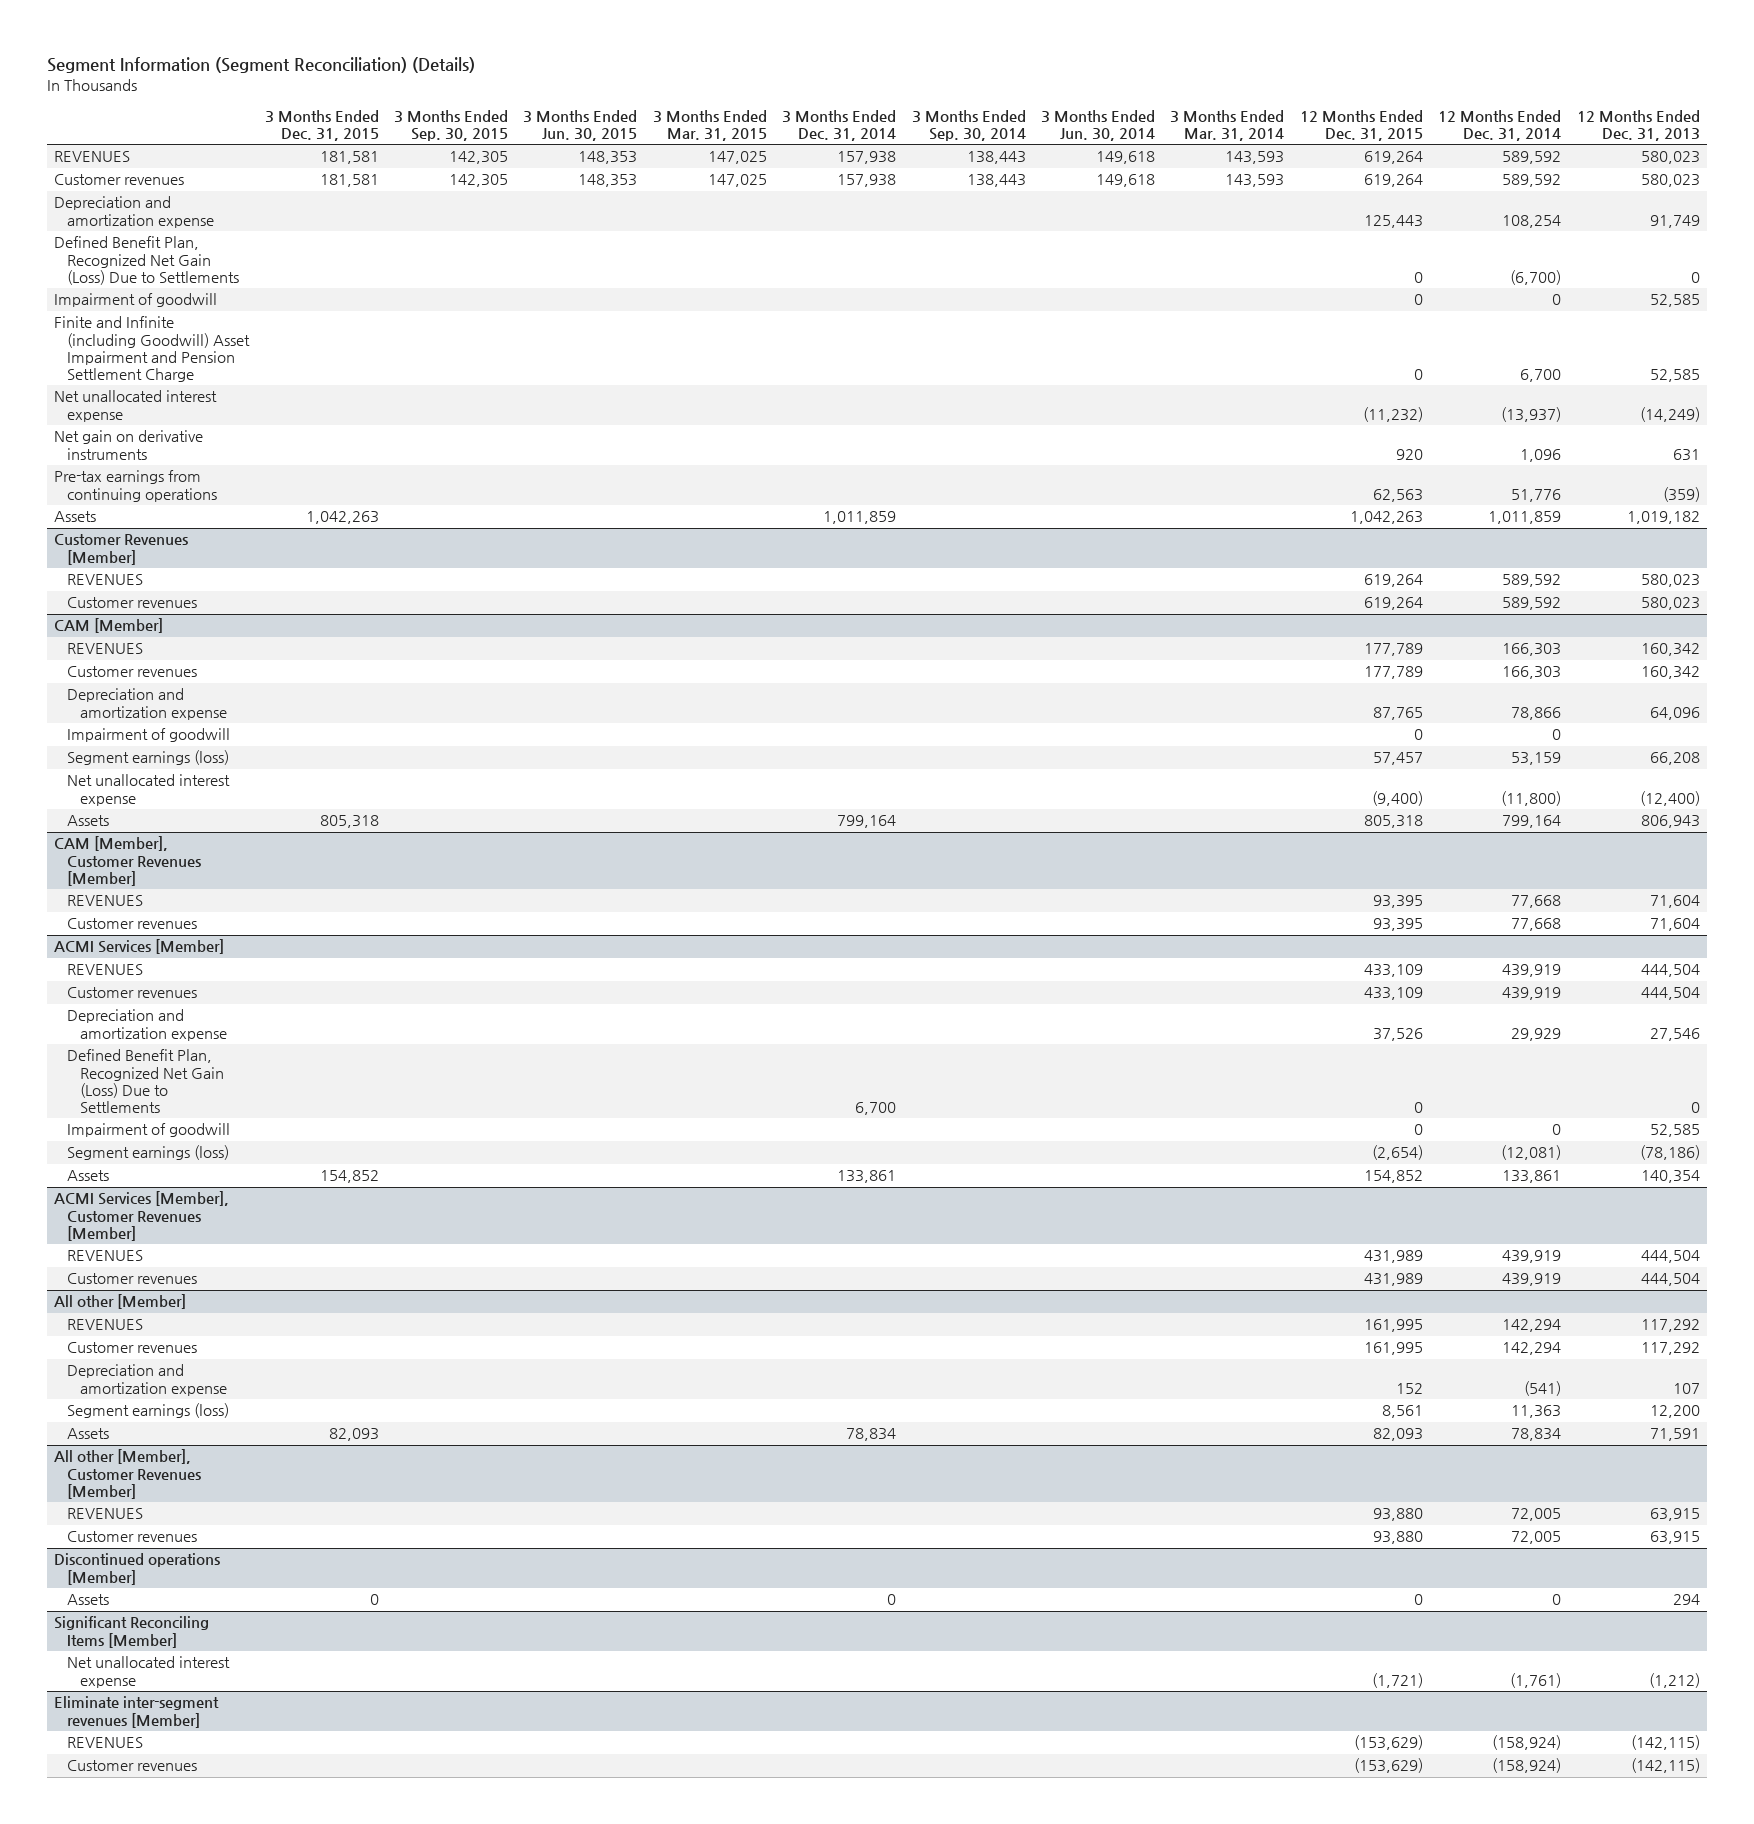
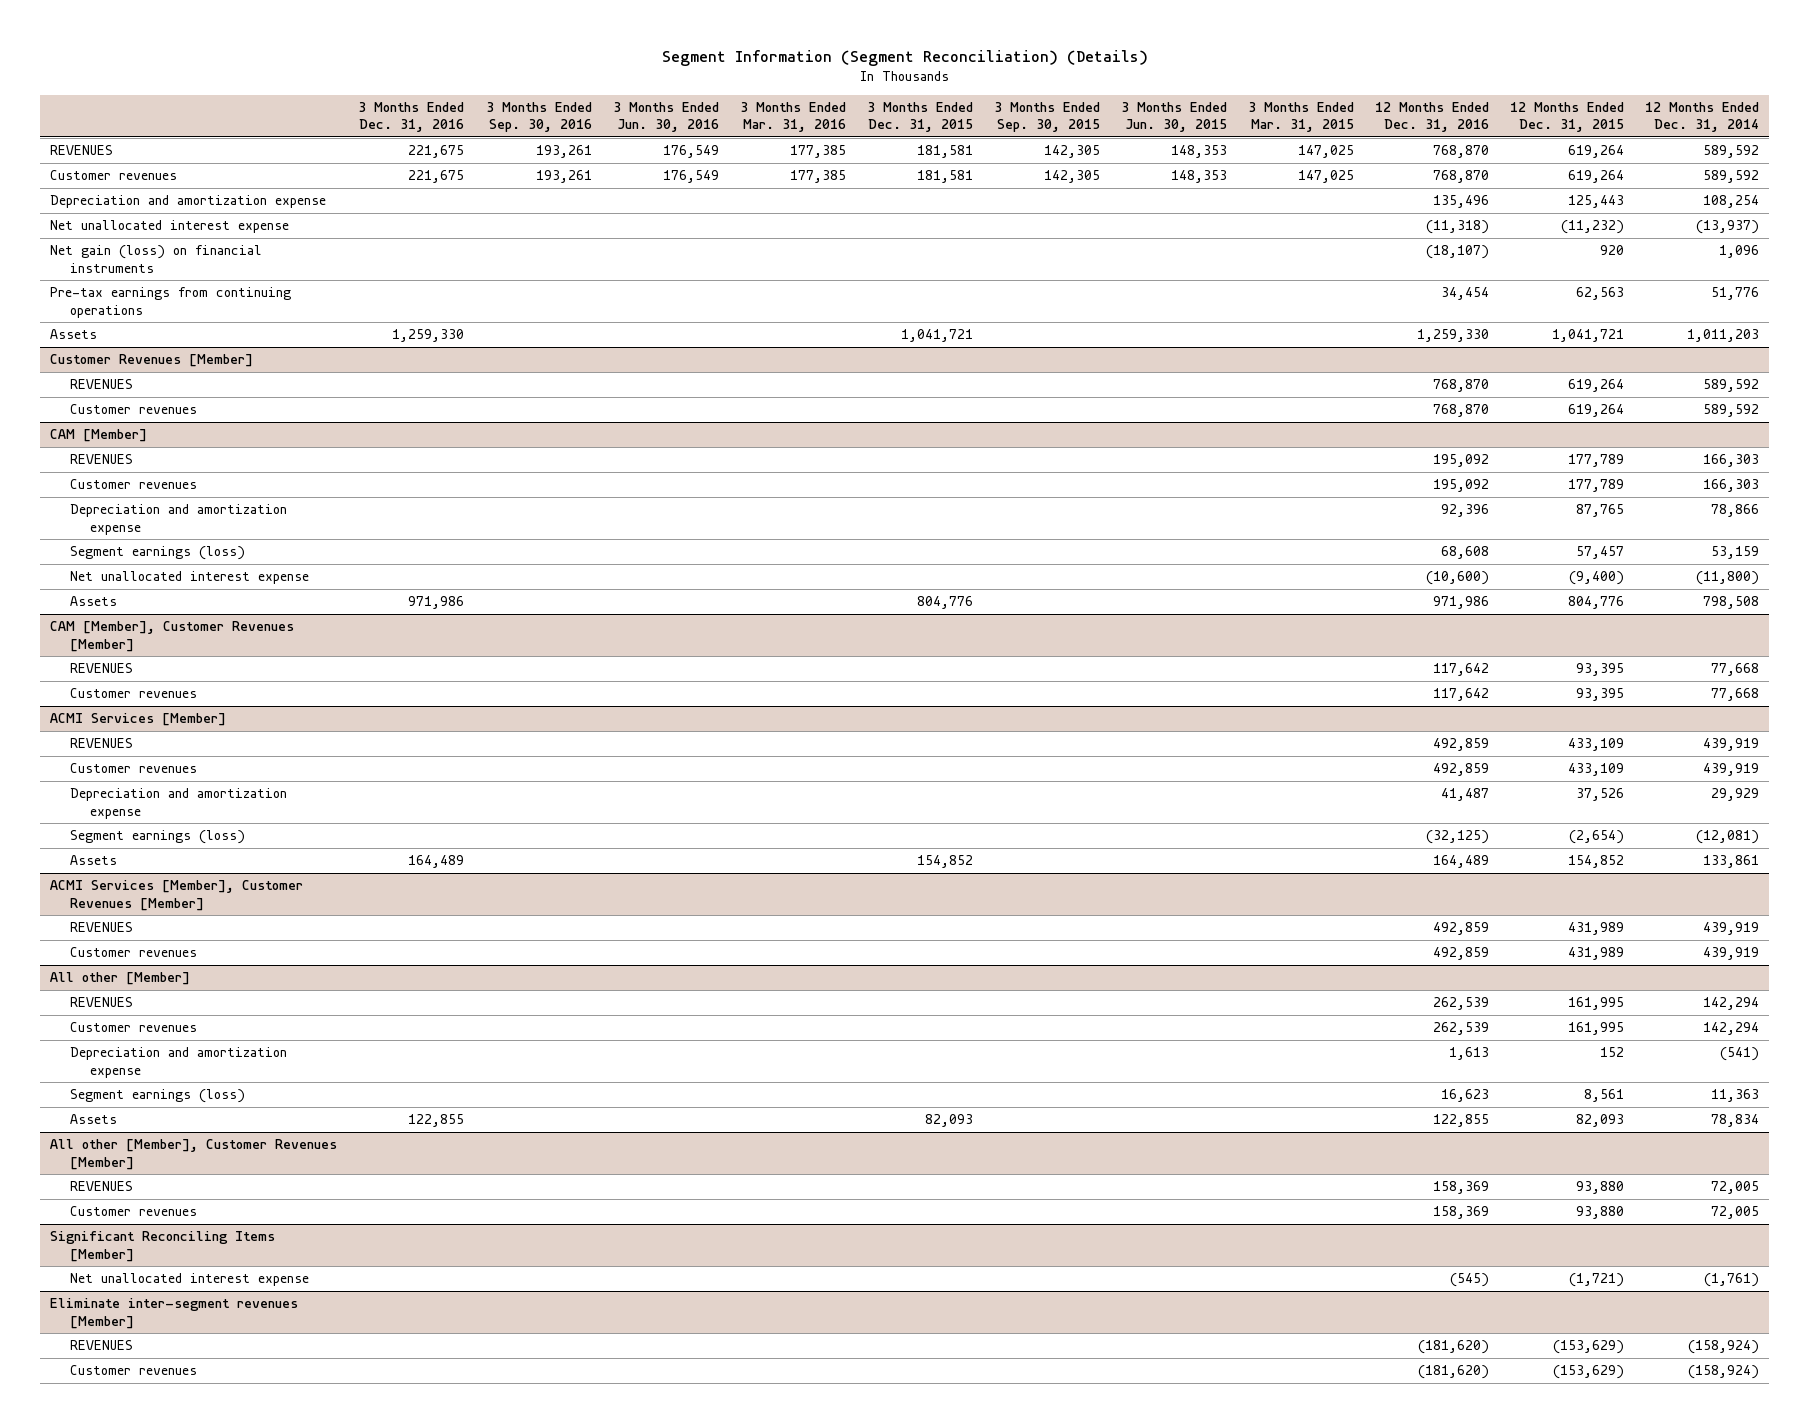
- | 3 Months Ended Dec. 31, 2015 | 3 Months Ended Sep. 30, 2015 | 3 Months Ended Jun. 30, 2015 | 3 Months Ended Mar. 31, 2015 | 3 Months Ended Dec. 31, 2014 | 3 Months Ended Sep. 30, 2014 | 3 Months Ended Jun. 30, 2014 | 3 Months Ended Mar. 31, 2014 | 12 Months Ended Dec. 31, 2015 | 12 Months Ended Dec. 31, 2014 | 12 Months Ended Dec. 31, 2013
+ | 3 Months Ended Dec. 31, 2016 | 3 Months Ended Sep. 30, 2016 | 3 Months Ended Jun. 30, 2016 | 3 Months Ended Mar. 31, 2016 | 3 Months Ended Dec. 31, 2015 | 3 Months Ended Sep. 30, 2015 | 3 Months Ended Jun. 30, 2015 | 3 Months Ended Mar. 31, 2015 | 12 Months Ended Dec. 31, 2016 | 12 Months Ended Dec. 31, 2015 | 12 Months Ended Dec. 31, 2014
- Defined Benefit Plan, Recognized Net Gain (Loss) Due to Settlements | | | | | | | | | 0 | (6,700) | 0
- Impairment of goodwill | | | | | | | | | 0 | 0 | 52,585
- Finite and Infinite (including Goodwill) Asset Impairment and Pension Settlement Charge | | | | | | | | | 0 | 6,700 | 52,585
- Net gain on derivative instruments | | | | | | | | | 920 | 1,096 | 631
+ Net gain (loss) on financial instruments | | | | | | | | | (18,107) | 920 | 1,096
- Assets | 1,042,263 | | | | 1,011,859 | | | | 1,042,263 | 1,011,859 | 1,019,182
+ Assets | 1,259,330 | | | | 1,041,721 | | | | 1,259,330 | 1,041,721 | 1,011,203
@ CAM [Member]
- Impairment of goodwill | | | | | | | | | 0 | 0 |
- Assets | 805,318 | | | | 799,164 | | | | 805,318 | 799,164 | 806,943
+ Assets | 971,986 | | | | 804,776 | | | | 971,986 | 804,776 | 798,508
@ ACMI Services [Member]
- Defined Benefit Plan, Recognized Net Gain (Loss) Due to Settlements | | | | | 6,700 | | | | 0 | | 0
- Impairment of goodwill | | | | | | | | | 0 | 0 | 52,585
- Discontinued operations [Member]
- Assets | 0 | | | | 0 | | | | 0 | 0 | 294

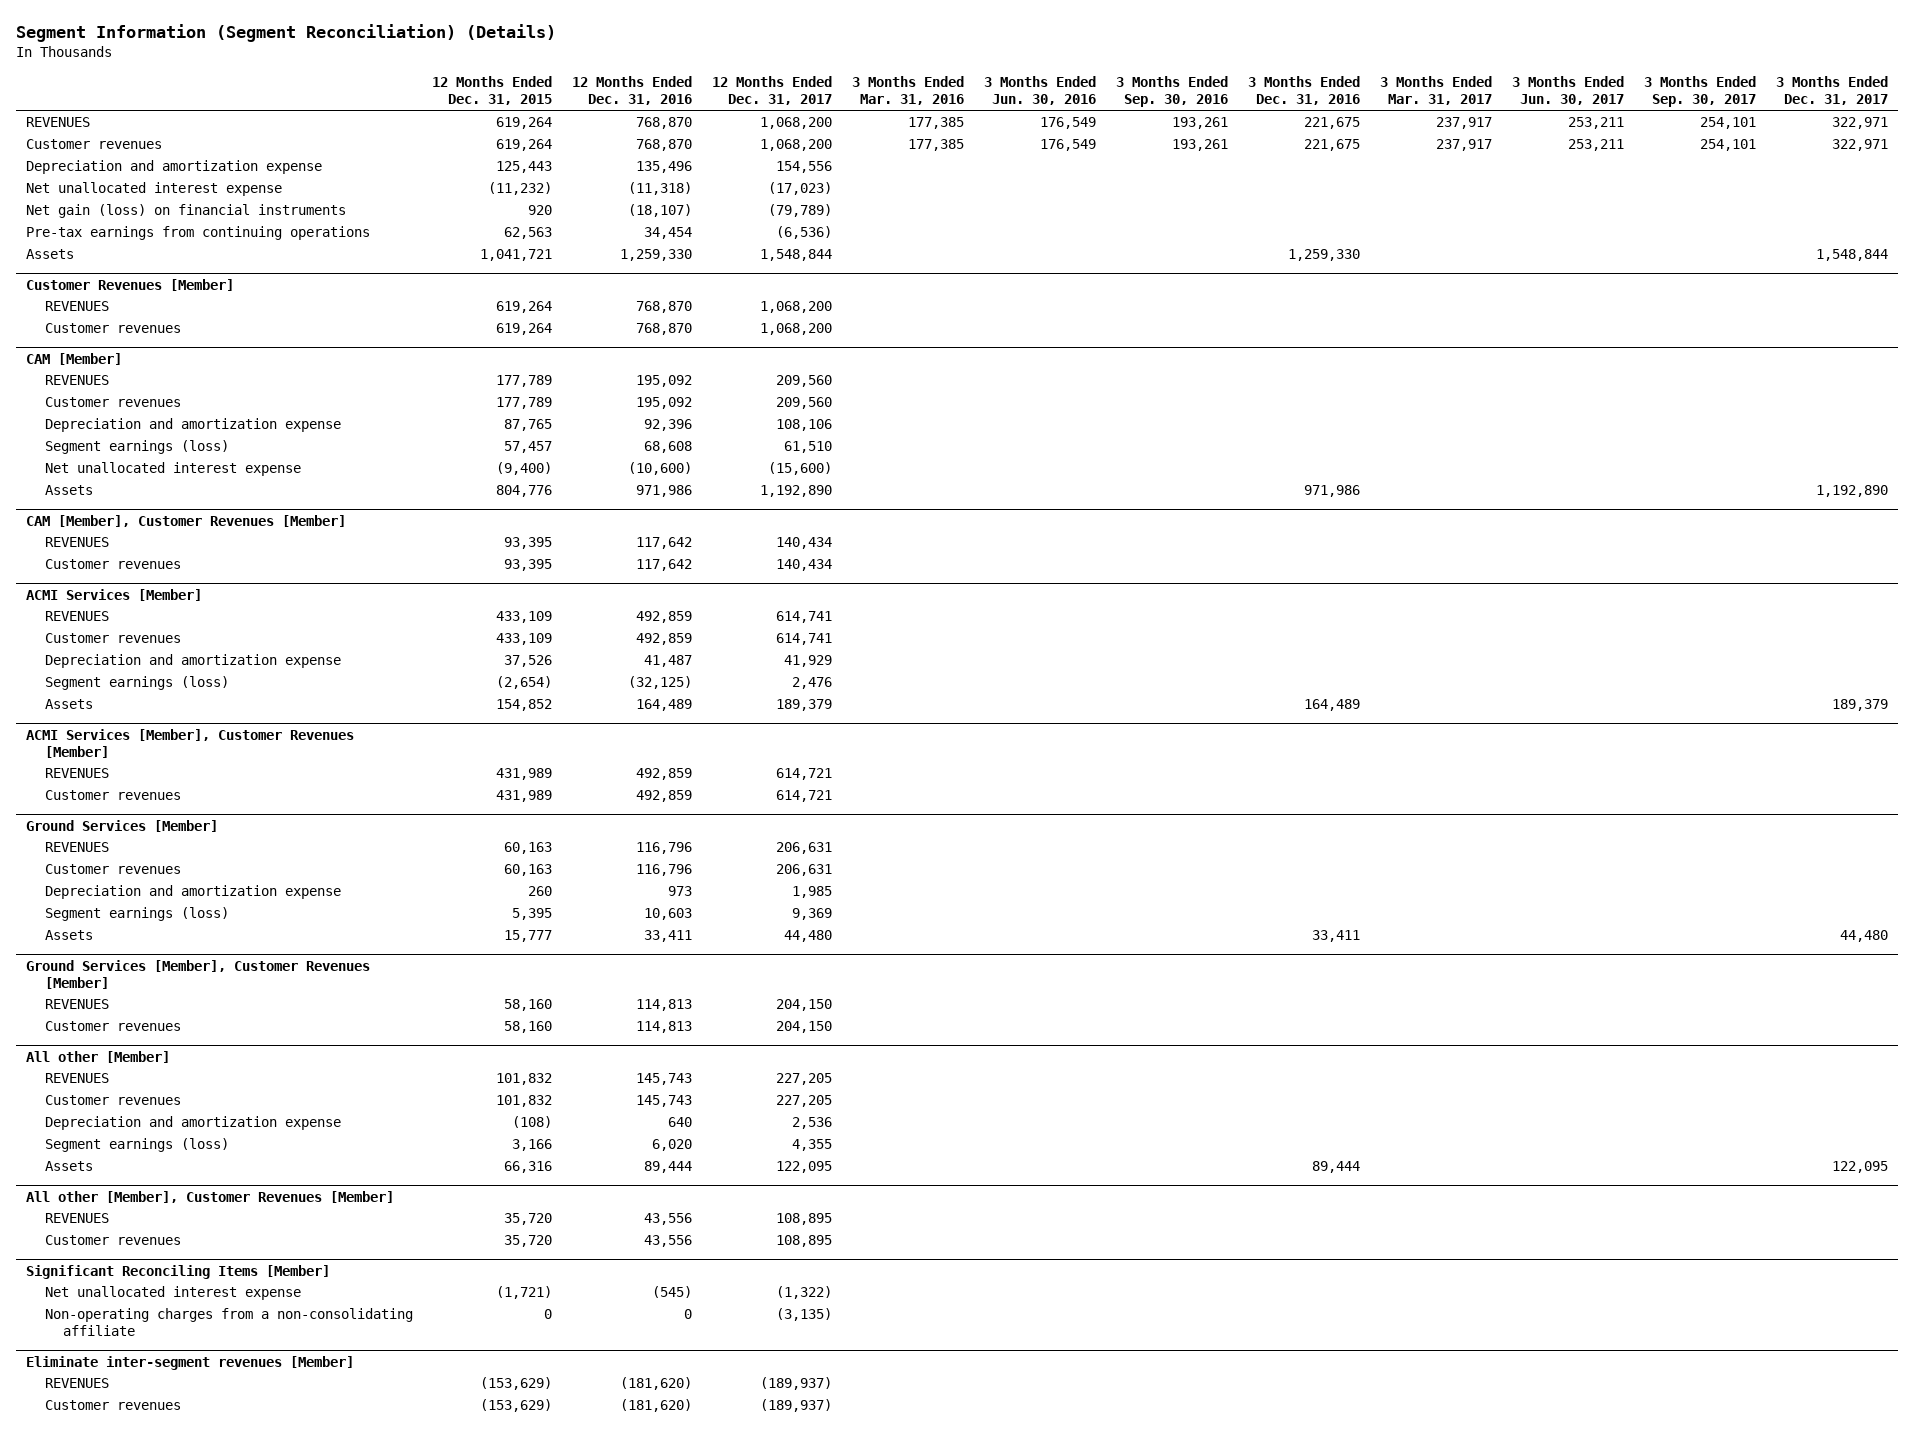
- | 3 Months Ended Dec. 31, 2016 | 3 Months Ended Sep. 30, 2016 | 3 Months Ended Jun. 30, 2016 | 3 Months Ended Mar. 31, 2016 | 3 Months Ended Dec. 31, 2015 | 3 Months Ended Sep. 30, 2015 | 3 Months Ended Jun. 30, 2015 | 3 Months Ended Mar. 31, 2015 | 12 Months Ended Dec. 31, 2016 | 12 Months Ended Dec. 31, 2015 | 12 Months Ended Dec. 31, 2014
+ | 12 Months Ended Dec. 31, 2015 | 12 Months Ended Dec. 31, 2016 | 12 Months Ended Dec. 31, 2017 | 3 Months Ended Mar. 31, 2016 | 3 Months Ended Jun. 30, 2016 | 3 Months Ended Sep. 30, 2016 | 3 Months Ended Dec. 31, 2016 | 3 Months Ended Mar. 31, 2017 | 3 Months Ended Jun. 30, 2017 | 3 Months Ended Sep. 30, 2017 | 3 Months Ended Dec. 31, 2017
+ Ground Services [Member]
+ REVENUES | 60,163 | 116,796 | 206,631 | | | | | | | |
+ Customer revenues | 60,163 | 116,796 | 206,631 | | | | | | | |
+ Depreciation and amortization expense | 260 | 973 | 1,985 | | | | | | | |
+ Segment earnings (loss) | 5,395 | 10,603 | 9,369 | | | | | | | |
+ Assets | 15,777 | 33,411 | 44,480 | | | | 33,411 | | | | 44,480
+ Ground Services [Member], Customer Revenues [Member]
+ REVENUES | 58,160 | 114,813 | 204,150 | | | | | | | |
+ Customer revenues | 58,160 | 114,813 | 204,150 | | | | | | | |
@ All other [Member]
- REVENUES | | | | | | | | | 262,539 | 161,995 | 142,294
- Customer revenues | | | | | | | | | 262,539 | 161,995 | 142,294
- Depreciation and amortization expense | | | | | | | | | 1,613 | 152 | (541)
- Segment earnings (loss) | | | | | | | | | 16,623 | 8,561 | 11,363
- Assets | 122,855 | | | | 82,093 | | | | 122,855 | 82,093 | 78,834
+ REVENUES | 101,832 | 145,743 | 227,205 | | | | | | | |
+ Customer revenues | 101,832 | 145,743 | 227,205 | | | | | | | |
+ Depreciation and amortization expense | (108) | 640 | 2,536 | | | | | | | |
+ Segment earnings (loss) | 3,166 | 6,020 | 4,355 | | | | | | | |
+ Assets | 66,316 | 89,444 | 122,095 | | | | 89,444 | | | | 122,095
@ All other [Member], Customer Revenues [Member]
- REVENUES | | | | | | | | | 158,369 | 93,880 | 72,005
- Customer revenues | | | | | | | | | 158,369 | 93,880 | 72,005
+ REVENUES | 35,720 | 43,556 | 108,895 | | | | | | | |
+ Customer revenues | 35,720 | 43,556 | 108,895 | | | | | | | |
@ Significant Reconciling Items [Member]
+ Non-operating charges from a non-consolidating affiliate | 0 | 0 | (3,135) | | | | | | | |

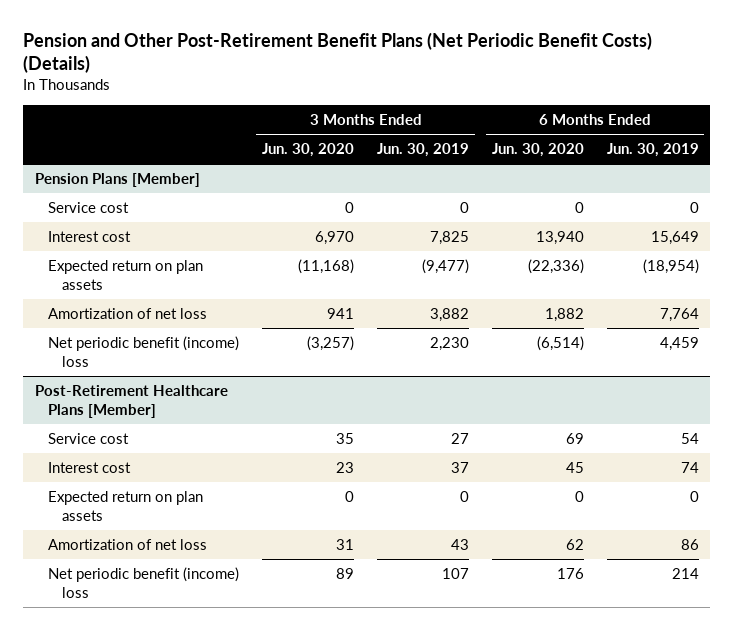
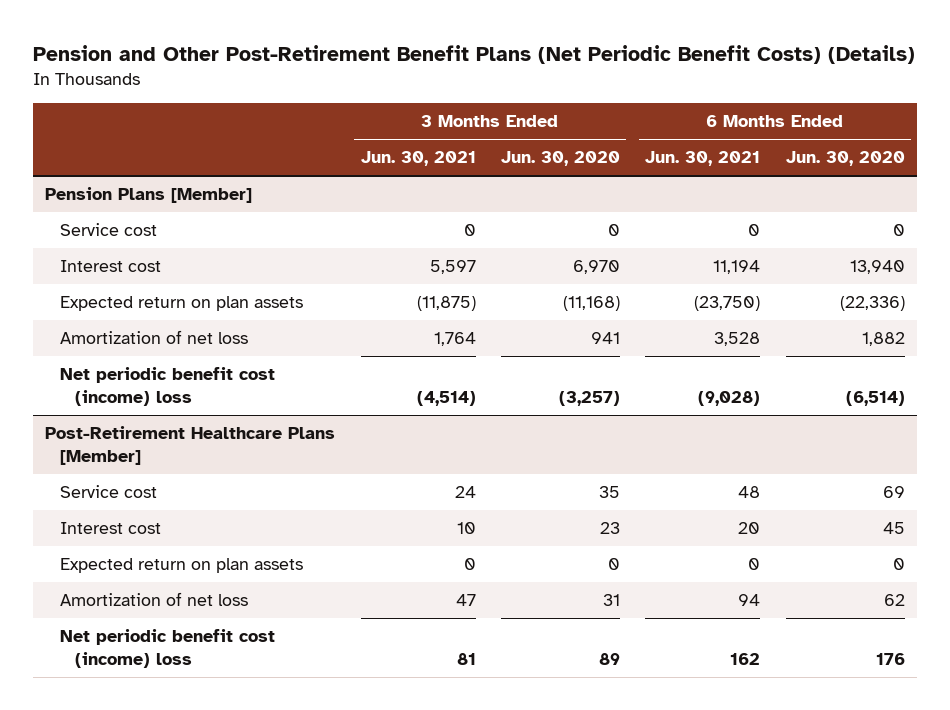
- | 3 Months Ended Jun. 30, 2020 | 3 Months Ended Jun. 30, 2019 | 6 Months Ended Jun. 30, 2020 | 6 Months Ended Jun. 30, 2019
+ | 3 Months Ended Jun. 30, 2021 | 3 Months Ended Jun. 30, 2020 | 6 Months Ended Jun. 30, 2021 | 6 Months Ended Jun. 30, 2020
@ Pension Plans [Member]
- Net periodic benefit (income) loss | (3,257) | 2,230 | (6,514) | 4,459
+ Net periodic benefit cost (income) loss | (4,514) | (3,257) | (9,028) | (6,514)
@ Post-Retirement Healthcare Plans [Member]
- Net periodic benefit (income) loss | 89 | 107 | 176 | 214
+ Net periodic benefit cost (income) loss | 81 | 89 | 162 | 176

